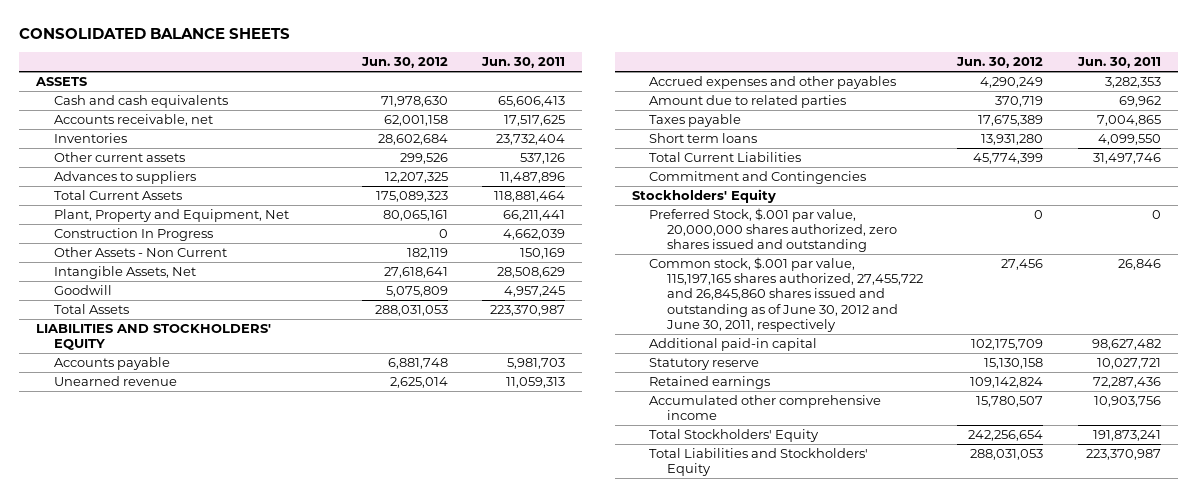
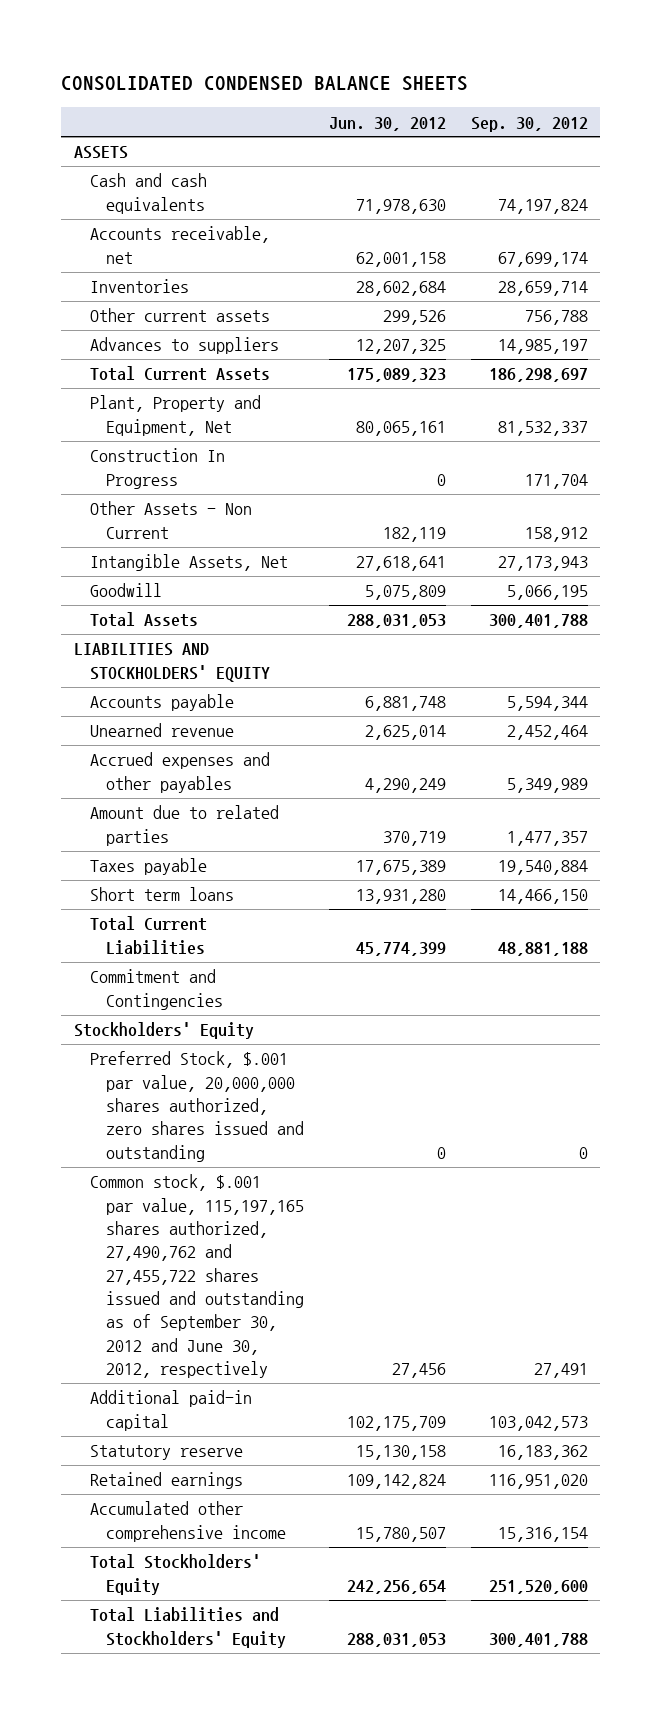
- CONSOLIDATED BALANCE SHEETS
+ CONSOLIDATED CONDENSED BALANCE SHEETS
- | Jun. 30, 2012 | Jun. 30, 2011
+ | Jun. 30, 2012 | Sep. 30, 2012
- Common stock, $.001 par value, 115,197,165 shares authorized, 27,455,722 and 26,845,860 shares issued and outstanding as of June 30, 2012 and June 30, 2011, respectively | 27,456 | 26,846
+ Common stock, $.001 par value, 115,197,165 shares authorized, 27,490,762 and 27,455,722 shares issued and outstanding as of September 30, 2012 and June 30, 2012, respectively | 27,456 | 27,491

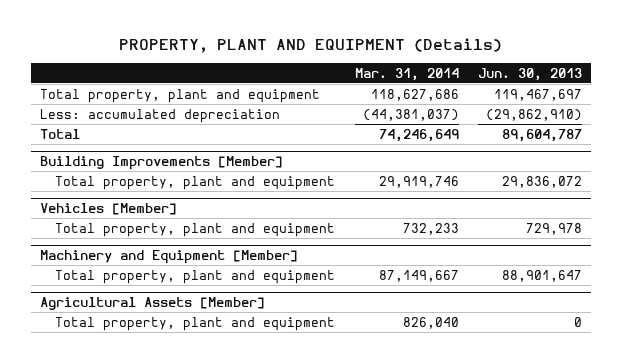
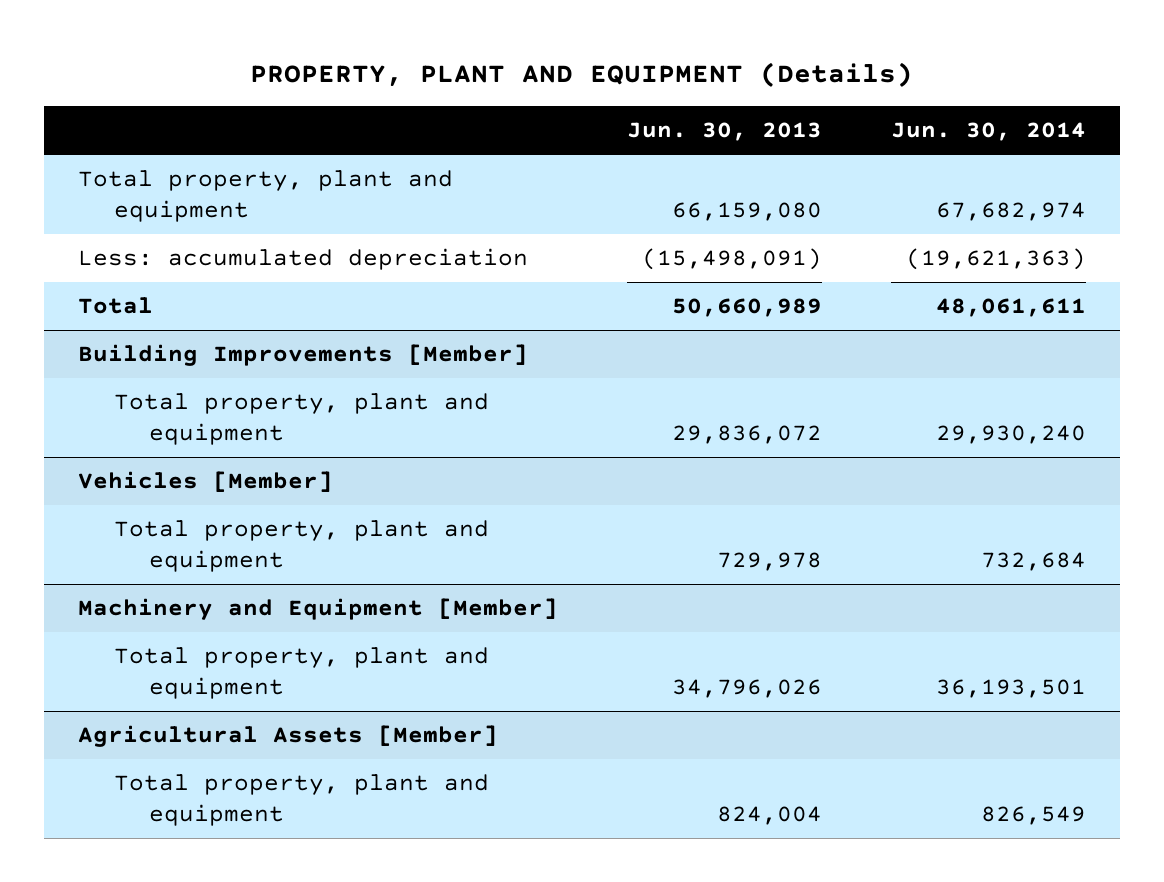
- | Mar. 31, 2014 | Jun. 30, 2013
+ | Jun. 30, 2013 | Jun. 30, 2014
- Total property, plant and equipment | 118,627,686 | 119,467,697
- Less: accumulated depreciation | (44,381,037) | (29,862,910)
- Total | 74,246,649 | 89,604,787
+ Total property, plant and equipment | 66,159,080 | 67,682,974
+ Less: accumulated depreciation | (15,498,091) | (19,621,363)
+ Total | 50,660,989 | 48,061,611
@ Machinery and Equipment [Member]
- Total property, plant and equipment | 87,149,667 | 88,901,647
+ Total property, plant and equipment | 34,796,026 | 36,193,501
@ Agricultural Assets [Member]
- Total property, plant and equipment | 826,040 | 0
+ Total property, plant and equipment | 824,004 | 826,549

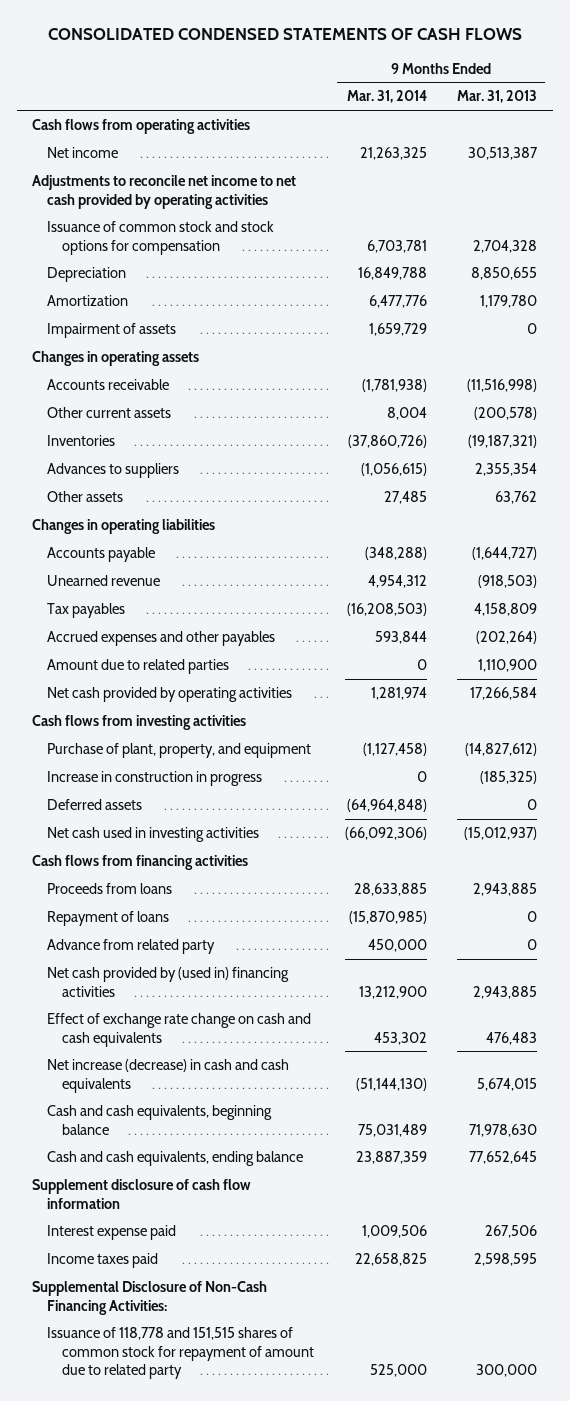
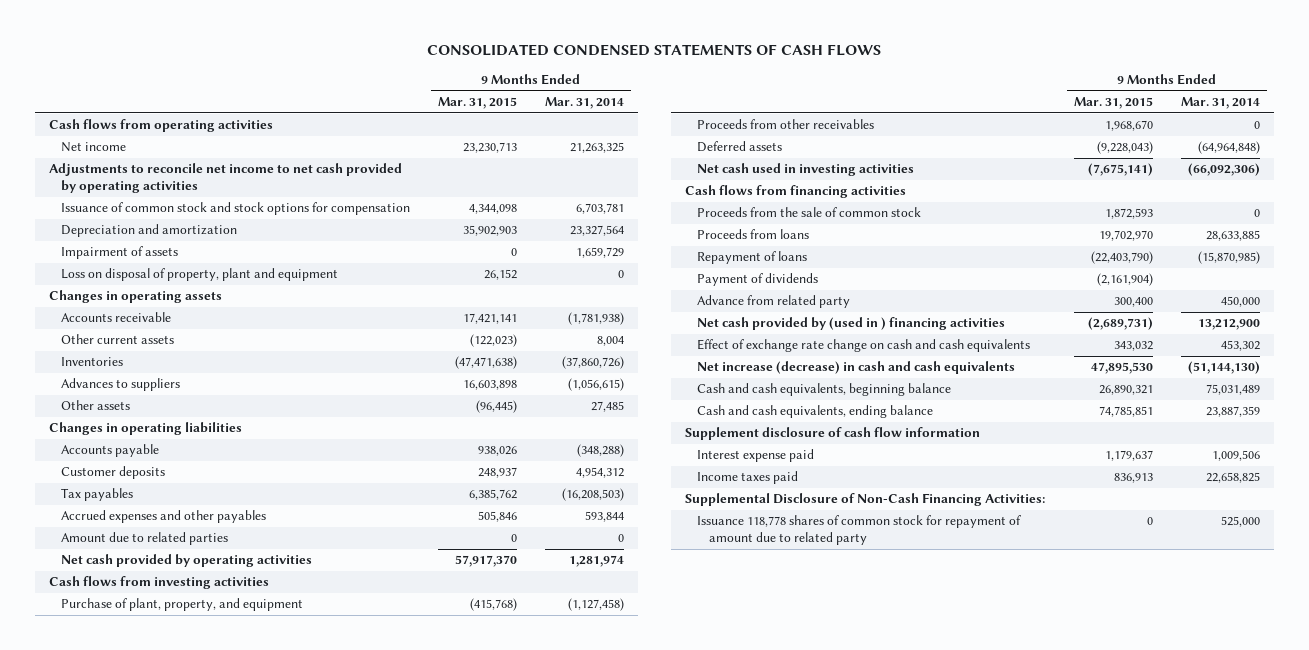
- | 9 Months Ended Mar. 31, 2014 | 9 Months Ended Mar. 31, 2013
+ | 9 Months Ended Mar. 31, 2015 | 9 Months Ended Mar. 31, 2014
- Depreciation | 16,849,788 | 8,850,655
- Amortization | 6,477,776 | 1,179,780
+ Depreciation and amortization | 35,902,903 | 23,327,564
+ Loss on disposal of property, plant and equipment | 26,152 | 0
- Unearned revenue | 4,954,312 | (918,503)
+ Customer deposits | 248,937 | 4,954,312
- Increase in construction in progress | 0 | (185,325)
+ Proceeds from other receivables | 1,968,670 | 0
+ Proceeds from the sale of common stock | 1,872,593 | 0
+ Payment of dividends | (2,161,904) |
- Net cash provided by (used in) financing activities | 13,212,900 | 2,943,885
+ Net cash provided by (used in ) financing activities | (2,689,731) | 13,212,900
- Issuance of 118,778 and 151,515 shares of common stock for repayment of amount due to related party | 525,000 | 300,000
+ Issuance 118,778 shares of common stock for repayment of amount due to related party | 0 | 525,000

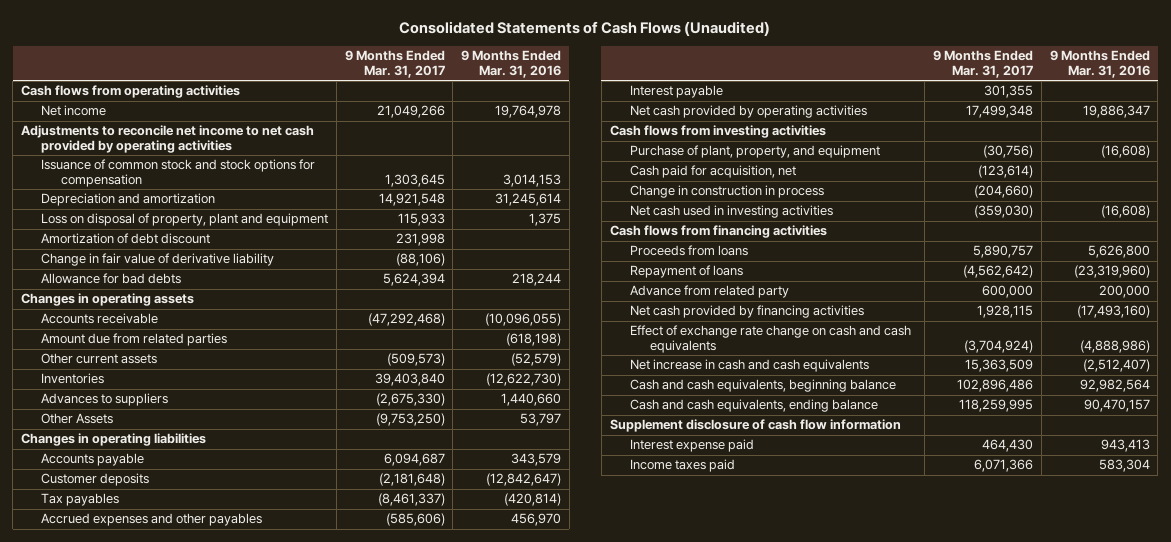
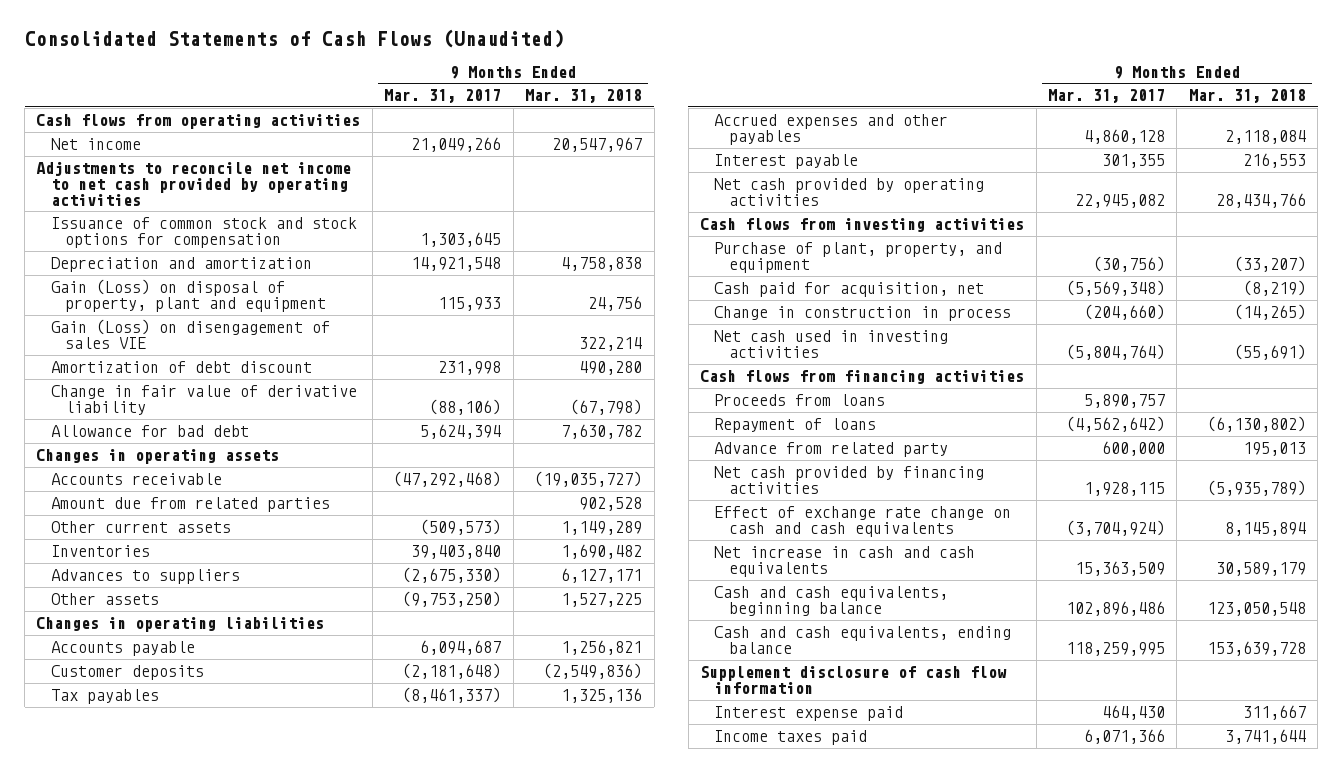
- | 9 Months Ended Mar. 31, 2017 | 9 Months Ended Mar. 31, 2016
+ | 9 Months Ended Mar. 31, 2017 | 9 Months Ended Mar. 31, 2018
- Loss on disposal of property, plant and equipment | 115,933 | 1,375
+ Gain (Loss) on disposal of property, plant and equipment | 115,933 | 24,756
+ Gain (Loss) on disengagement of sales VIE | | 322,214
- Allowance for bad debts | 5,624,394 | 218,244
+ Allowance for bad debt | 5,624,394 | 7,630,782
- Other Assets | (9,753,250) | 53,797
+ Other assets | (9,753,250) | 1,527,225
- Accrued expenses and other payables | (585,606) | 456,970
+ Accrued expenses and other payables | 4,860,128 | 2,118,084
- Net cash provided by operating activities | 17,499,348 | 19,886,347
+ Net cash provided by operating activities | 22,945,082 | 28,434,766
- Cash paid for acquisition, net | (123,614) |
+ Cash paid for acquisition, net | (5,569,348) | (8,219)
- Net cash used in investing activities | (359,030) | (16,608)
+ Net cash used in investing activities | (5,804,764) | (55,691)

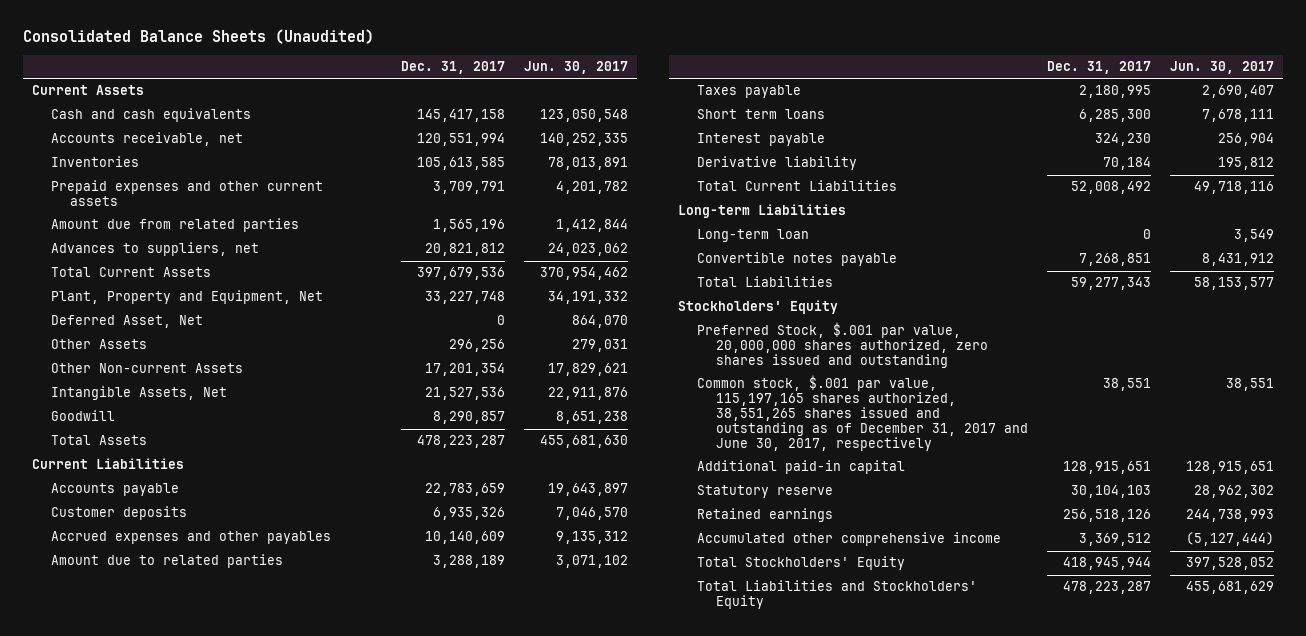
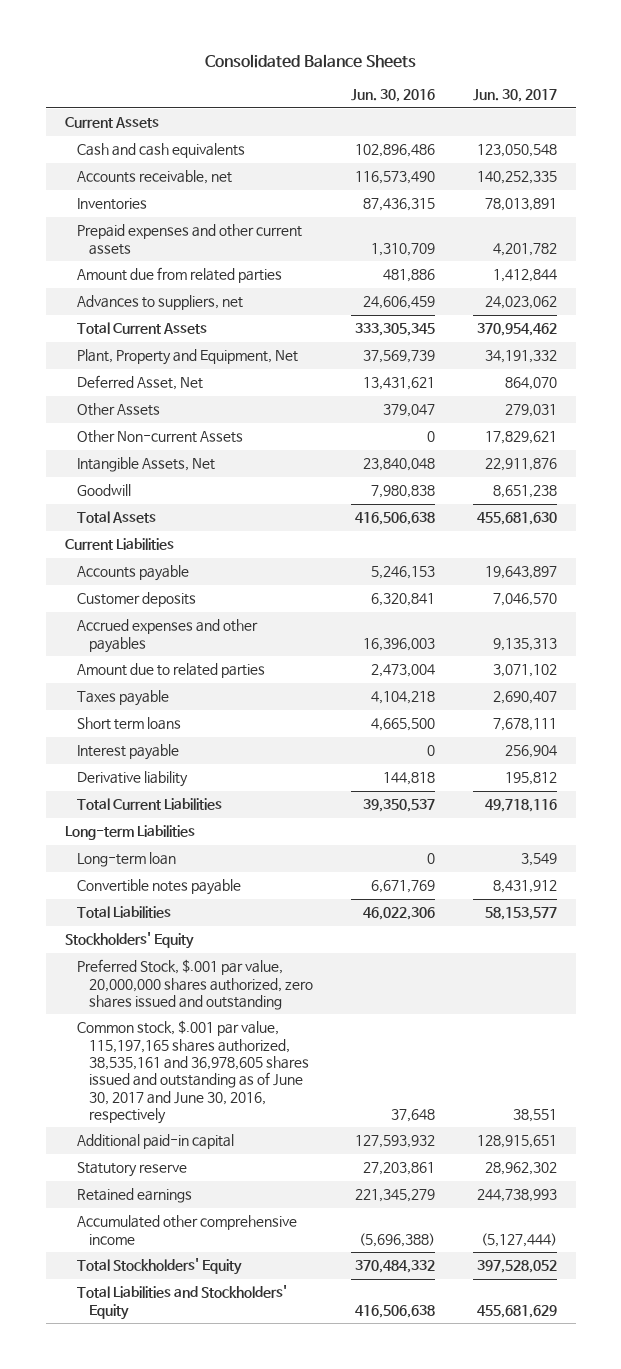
- Consolidated Balance Sheets (Unaudited)
+ Consolidated Balance Sheets
- | Dec. 31, 2017 | Jun. 30, 2017
+ | Jun. 30, 2016 | Jun. 30, 2017
- Accrued expenses and other payables | 10,140,609 | 9,135,312
+ Accrued expenses and other payables | 16,396,003 | 9,135,313
- Common stock, $.001 par value, 115,197,165 shares authorized, 38,551,265 shares issued and outstanding as of December 31, 2017 and June 30, 2017, respectively | 38,551 | 38,551
+ Common stock, $.001 par value, 115,197,165 shares authorized, 38,535,161 and 36,978,605 shares issued and outstanding as of June 30, 2017 and June 30, 2016, respectively | 37,648 | 38,551

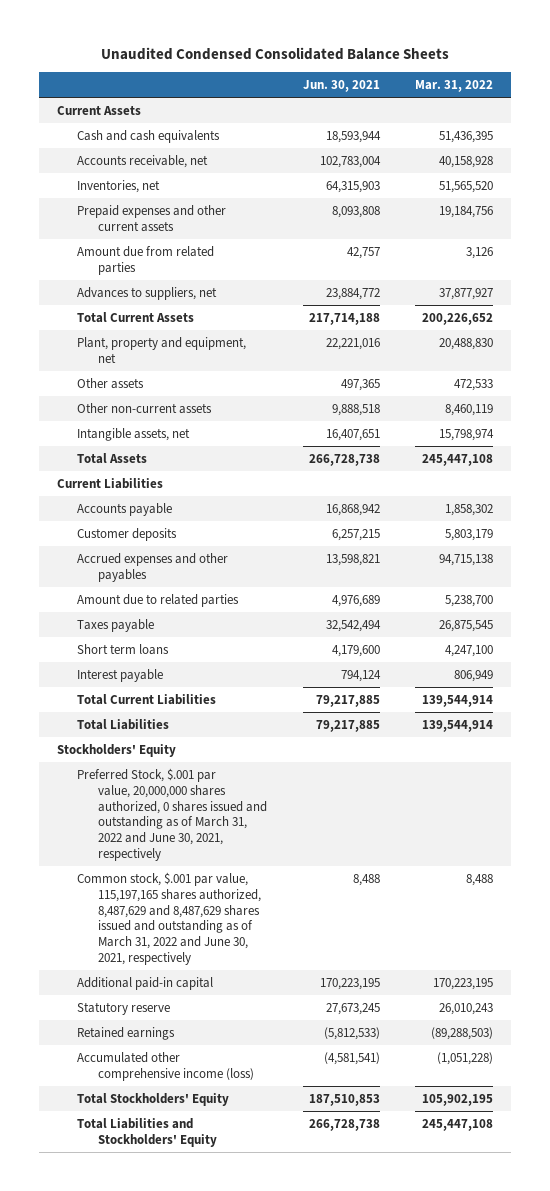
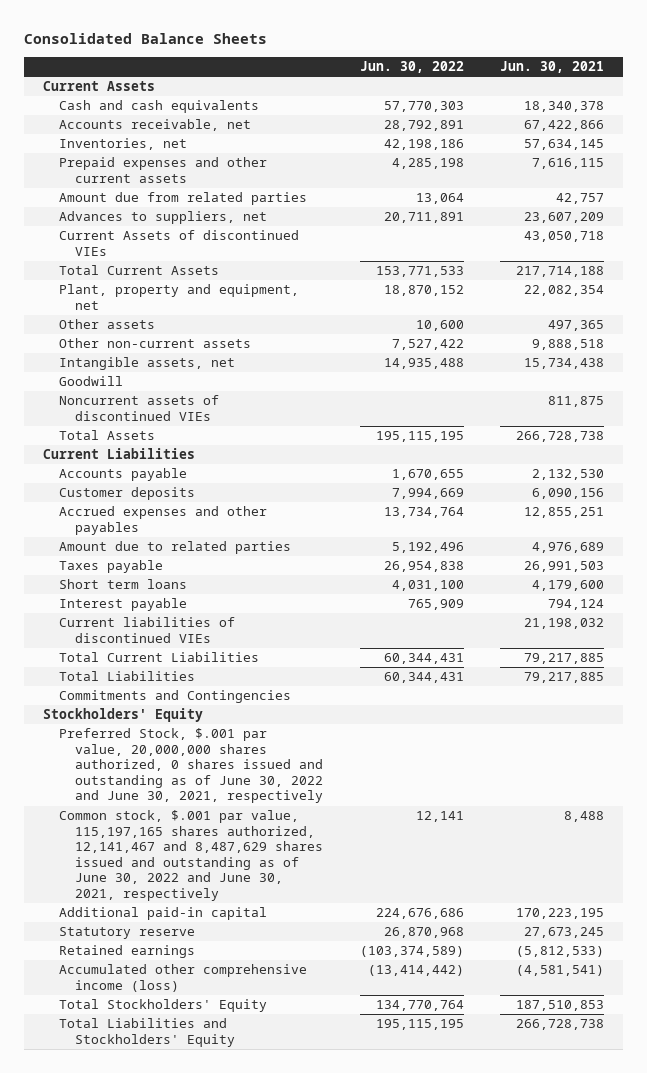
- Unaudited Condensed Consolidated Balance Sheets
+ Consolidated Balance Sheets
- | Jun. 30, 2021 | Mar. 31, 2022
+ | Jun. 30, 2022 | Jun. 30, 2021
- Cash and cash equivalents | 18,593,944 | 51,436,395
- Accounts receivable, net | 102,783,004 | 40,158,928
- Inventories, net | 64,315,903 | 51,565,520
- Prepaid expenses and other current assets | 8,093,808 | 19,184,756
+ Cash and cash equivalents | 57,770,303 | 18,340,378
+ Accounts receivable, net | 28,792,891 | 67,422,866
+ Inventories, net | 42,198,186 | 57,634,145
+ Prepaid expenses and other current assets | 4,285,198 | 7,616,115
- Advances to suppliers, net | 23,884,772 | 37,877,927
+ Advances to suppliers, net | 20,711,891 | 23,607,209
+ Current Assets of discontinued VIEs | | 43,050,718
- Plant, property and equipment, net | 22,221,016 | 20,488,830
+ Plant, property and equipment, net | 18,870,152 | 22,082,354
- Intangible assets, net | 16,407,651 | 15,798,974
+ Intangible assets, net | 14,935,488 | 15,734,438
+ Goodwill
+ Noncurrent assets of discontinued VIEs | | 811,875
- Accounts payable | 16,868,942 | 1,858,302
- Customer deposits | 6,257,215 | 5,803,179
- Accrued expenses and other payables | 13,598,821 | 94,715,138
+ Accounts payable | 1,670,655 | 2,132,530
+ Customer deposits | 7,994,669 | 6,090,156
+ Accrued expenses and other payables | 13,734,764 | 12,855,251
- Taxes payable | 32,542,494 | 26,875,545
+ Taxes payable | 26,954,838 | 26,991,503
+ Current liabilities of discontinued VIEs | | 21,198,032
+ Commitments and Contingencies
- Preferred Stock, $.001 par value, 20,000,000 shares authorized, 0 shares issued and outstanding as of March 31, 2022 and June 30, 2021, respectively
- Common stock, $.001 par value, 115,197,165 shares authorized, 8,487,629 and 8,487,629 shares issued and outstanding as of March 31, 2022 and June 30, 2021, respectively | 8,488 | 8,488
+ Preferred Stock, $.001 par value, 20,000,000 shares authorized, 0 shares issued and outstanding as of June 30, 2022 and June 30, 2021, respectively
+ Common stock, $.001 par value, 115,197,165 shares authorized, 12,141,467 and 8,487,629 shares issued and outstanding as of June 30, 2022 and June 30, 2021, respectively | 12,141 | 8,488

